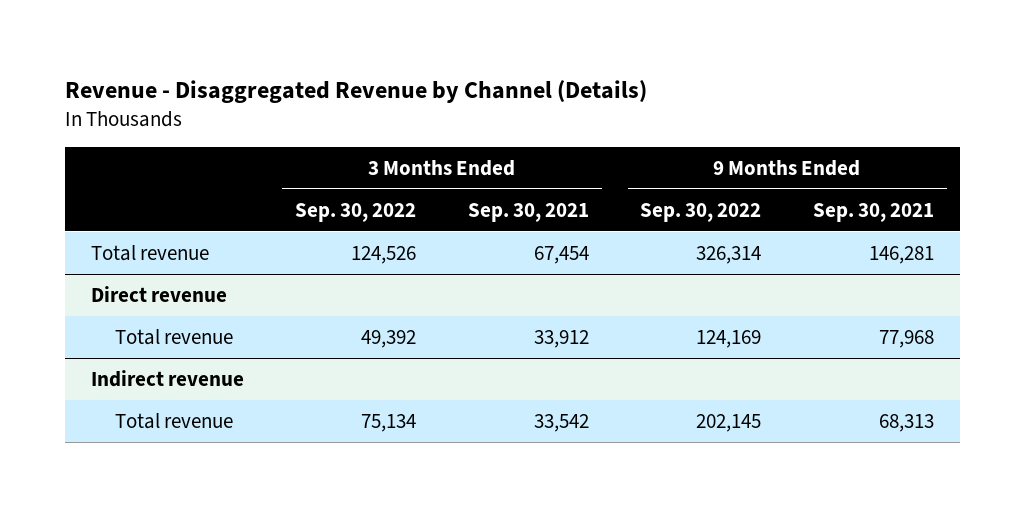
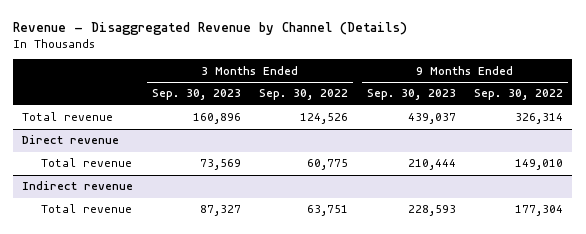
- | 3 Months Ended Sep. 30, 2022 | 3 Months Ended Sep. 30, 2021 | 9 Months Ended Sep. 30, 2022 | 9 Months Ended Sep. 30, 2021
+ | 3 Months Ended Sep. 30, 2023 | 3 Months Ended Sep. 30, 2022 | 9 Months Ended Sep. 30, 2023 | 9 Months Ended Sep. 30, 2022
@ Direct revenue
- Total revenue | 49,392 | 33,912 | 124,169 | 77,968
+ Total revenue | 73,569 | 60,775 | 210,444 | 149,010
@ Indirect revenue
- Total revenue | 75,134 | 33,542 | 202,145 | 68,313
+ Total revenue | 87,327 | 63,751 | 228,593 | 177,304

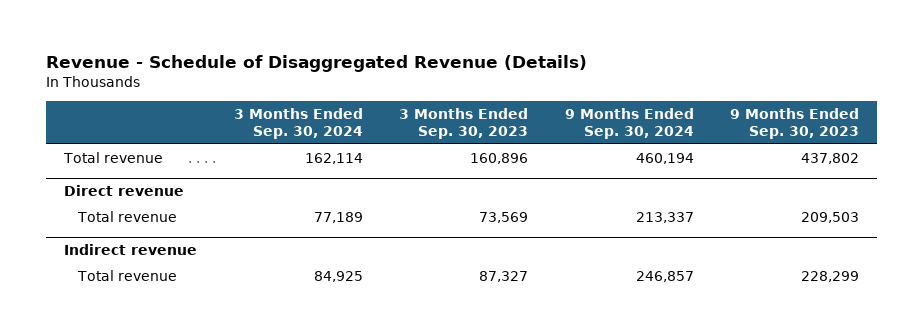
- Revenue - Disaggregated Revenue by Channel (Details)
+ Revenue - Schedule of Disaggregated Revenue (Details)
- | 3 Months Ended Sep. 30, 2023 | 3 Months Ended Sep. 30, 2022 | 9 Months Ended Sep. 30, 2023 | 9 Months Ended Sep. 30, 2022
+ | 3 Months Ended Sep. 30, 2024 | 3 Months Ended Sep. 30, 2023 | 9 Months Ended Sep. 30, 2024 | 9 Months Ended Sep. 30, 2023
- Total revenue | 160,896 | 124,526 | 439,037 | 326,314
+ Total revenue | 162,114 | 160,896 | 460,194 | 437,802
@ Direct revenue
- Total revenue | 73,569 | 60,775 | 210,444 | 149,010
+ Total revenue | 77,189 | 73,569 | 213,337 | 209,503
@ Indirect revenue
- Total revenue | 87,327 | 63,751 | 228,593 | 177,304
+ Total revenue | 84,925 | 87,327 | 246,857 | 228,299

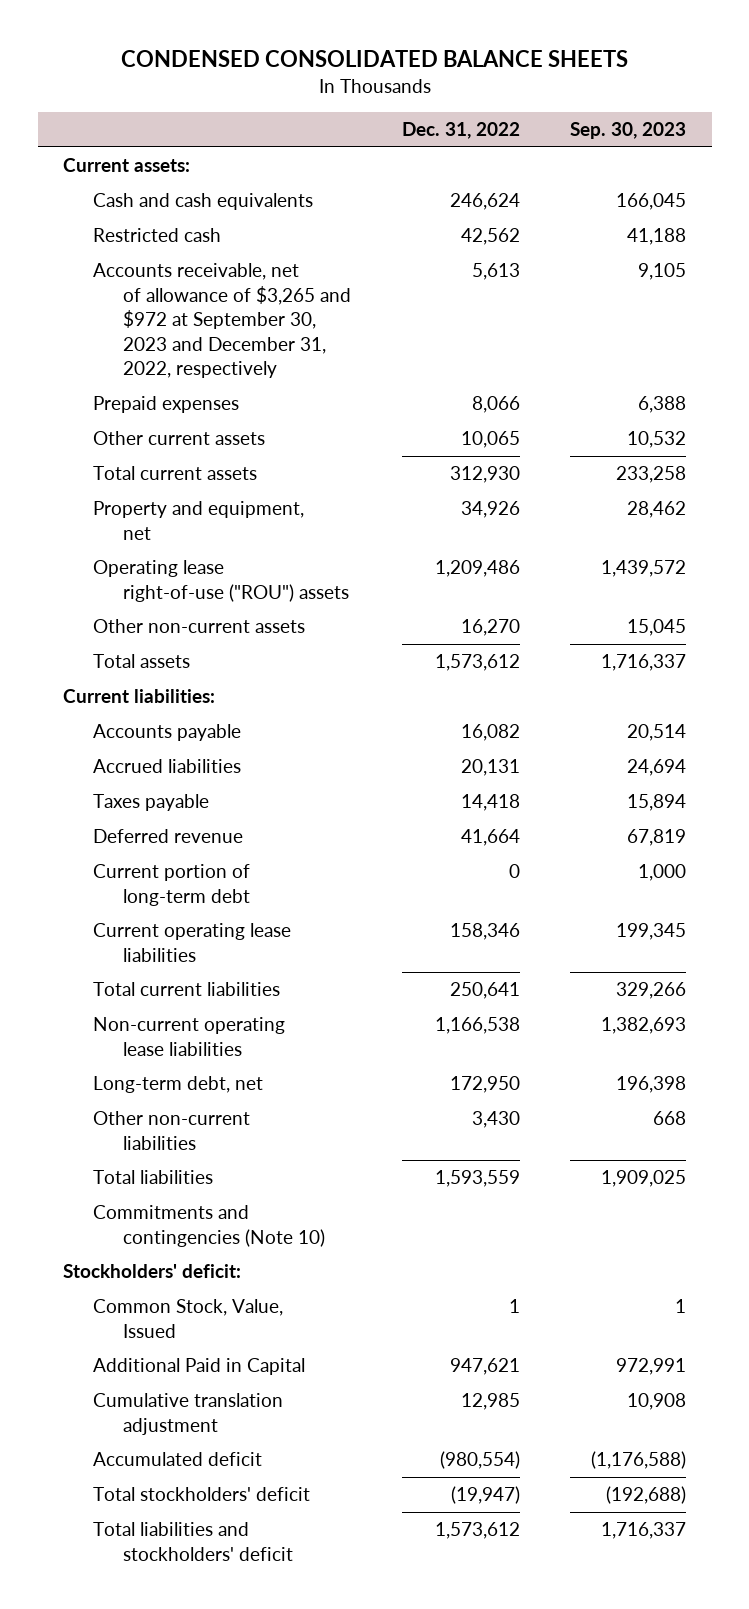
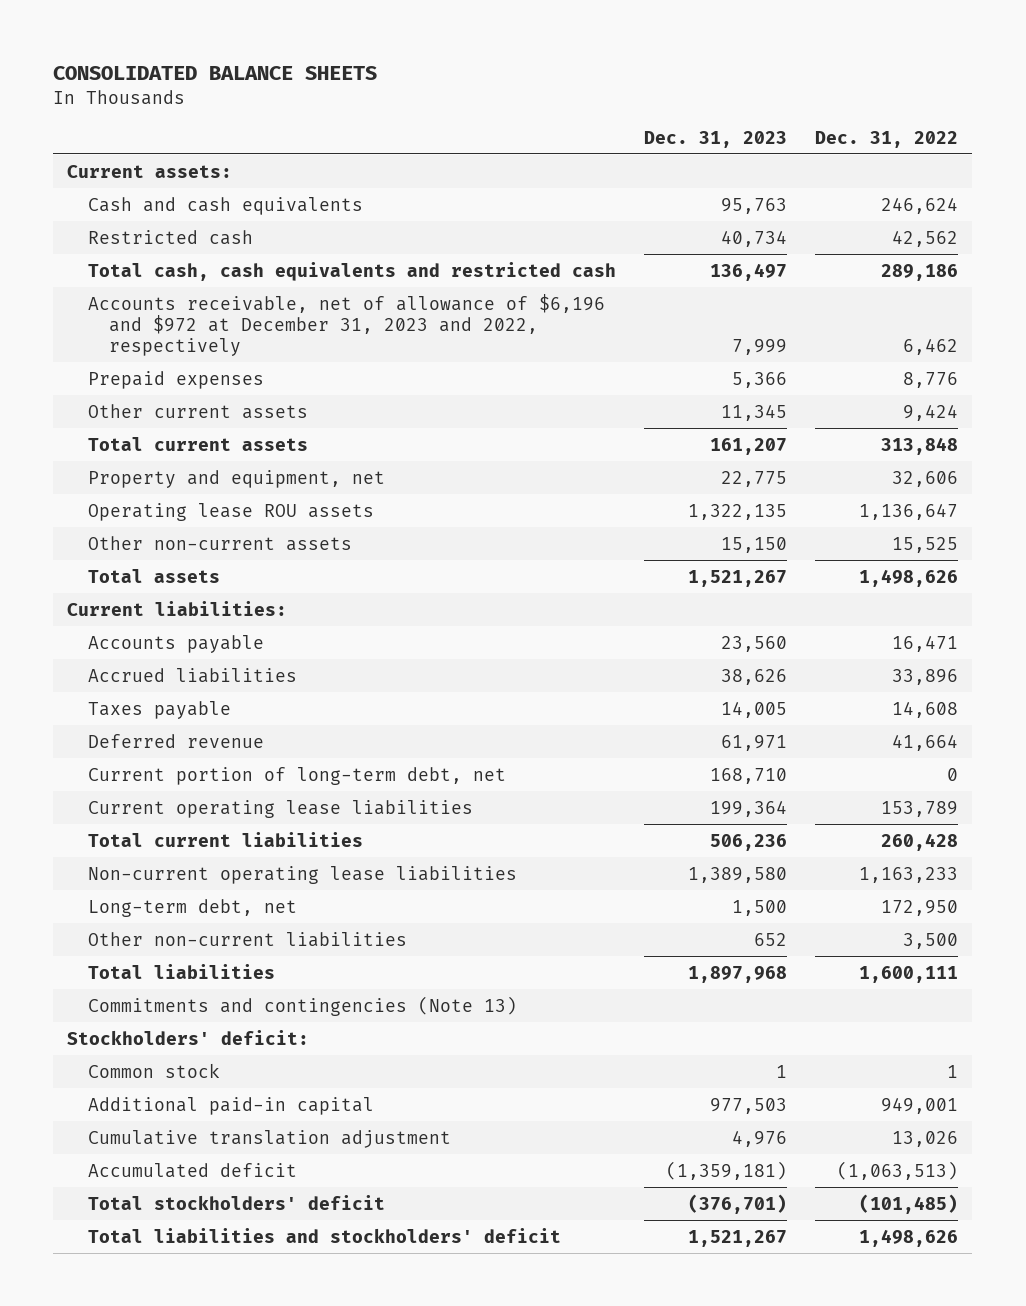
- CONDENSED CONSOLIDATED BALANCE SHEETS
+ CONSOLIDATED BALANCE SHEETS
- | Dec. 31, 2022 | Sep. 30, 2023
+ | Dec. 31, 2023 | Dec. 31, 2022
- Accounts receivable, net of allowance of $3,265 and $972 at September 30, 2023 and December 31, 2022, respectively | 5,613 | 9,105
- Prepaid expenses | 8,066 | 6,388
- Other current assets | 10,065 | 10,532
- Total current assets | 312,930 | 233,258
- Property and equipment, net | 34,926 | 28,462
- Operating lease right-of-use ("ROU") assets | 1,209,486 | 1,439,572
- Other non-current assets | 16,270 | 15,045
- Total assets | 1,573,612 | 1,716,337
+ Total cash, cash equivalents and restricted cash | 136,497 | 289,186
+ Accounts receivable, net of allowance of $6,196 and $972 at December 31, 2023 and 2022, respectively | 7,999 | 6,462
+ Prepaid expenses | 5,366 | 8,776
+ Other current assets | 11,345 | 9,424
+ Total current assets | 161,207 | 313,848
+ Property and equipment, net | 22,775 | 32,606
+ Operating lease ROU assets | 1,322,135 | 1,136,647
+ Other non-current assets | 15,150 | 15,525
+ Total assets | 1,521,267 | 1,498,626
- Accounts payable | 16,082 | 20,514
- Accrued liabilities | 20,131 | 24,694
- Taxes payable | 14,418 | 15,894
+ Accounts payable | 23,560 | 16,471
+ Accrued liabilities | 38,626 | 33,896
+ Taxes payable | 14,005 | 14,608
- Current portion of long-term debt | 0 | 1,000
- Current operating lease liabilities | 158,346 | 199,345
- Total current liabilities | 250,641 | 329,266
- Non-current operating lease liabilities | 1,166,538 | 1,382,693
+ Current portion of long-term debt, net | 168,710 | 0
+ Current operating lease liabilities | 199,364 | 153,789
+ Total current liabilities | 506,236 | 260,428
+ Non-current operating lease liabilities | 1,389,580 | 1,163,233
- Other non-current liabilities | 3,430 | 668
- Total liabilities | 1,593,559 | 1,909,025
- Commitments and contingencies (Note 10)
+ Other non-current liabilities | 652 | 3,500
+ Total liabilities | 1,897,968 | 1,600,111
+ Commitments and contingencies (Note 13)
- Common Stock, Value, Issued | 1 | 1
- Additional Paid in Capital | 947,621 | 972,991
- Cumulative translation adjustment | 12,985 | 10,908
- Accumulated deficit | (980,554) | (1,176,588)
- Total stockholders' deficit | (19,947) | (192,688)
- Total liabilities and stockholders' deficit | 1,573,612 | 1,716,337
+ Common stock | 1 | 1
+ Additional paid-in capital | 977,503 | 949,001
+ Cumulative translation adjustment | 4,976 | 13,026
+ Accumulated deficit | (1,359,181) | (1,063,513)
+ Total stockholders' deficit | (376,701) | (101,485)
+ Total liabilities and stockholders' deficit | 1,521,267 | 1,498,626

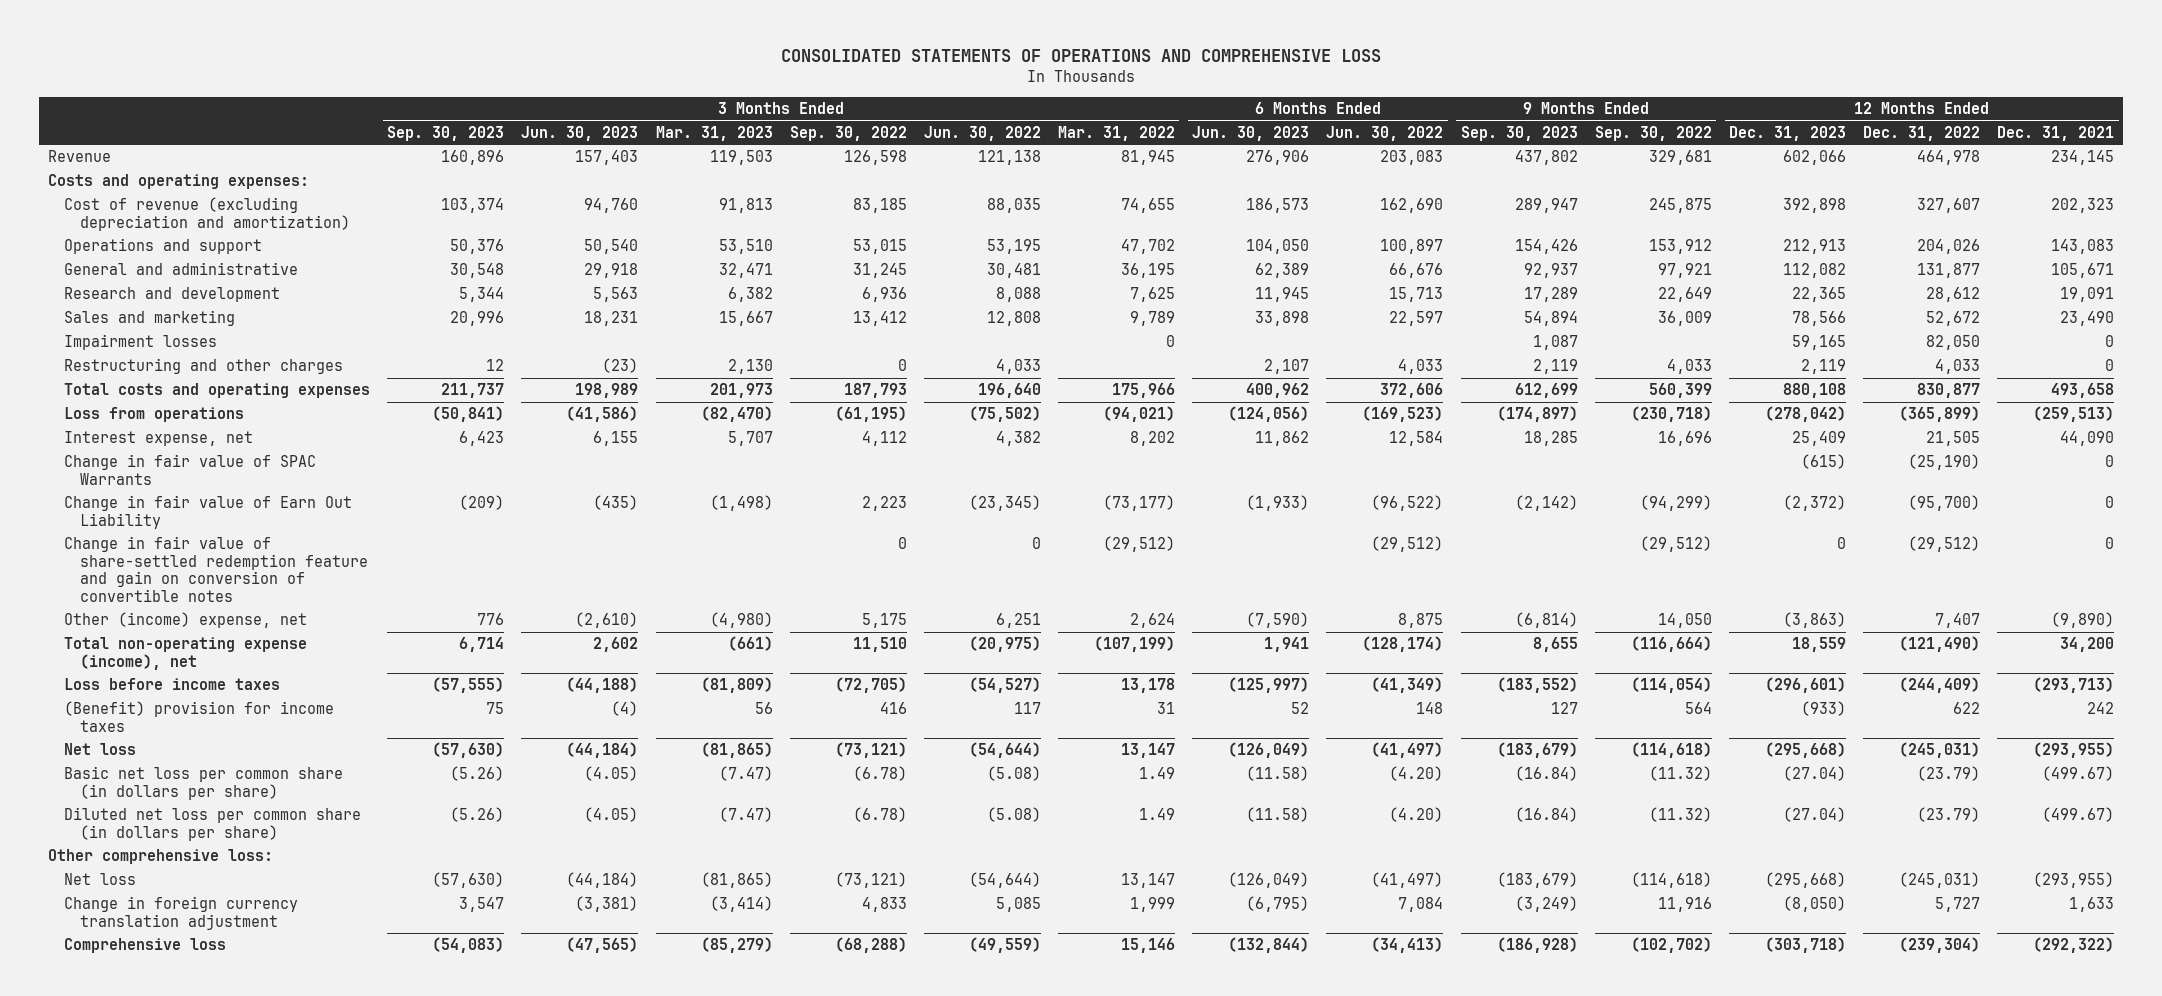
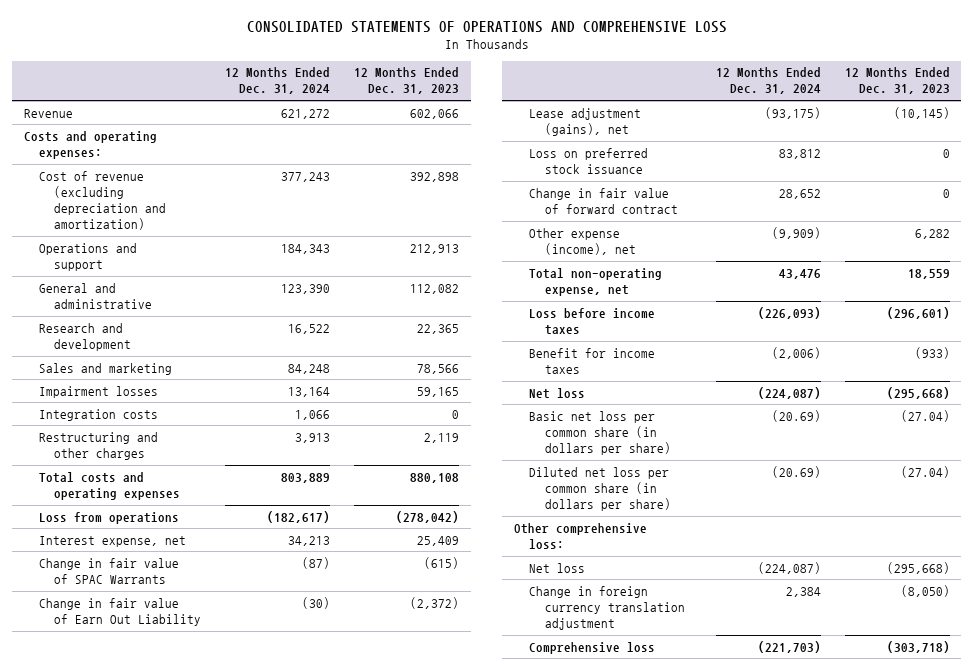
- | 3 Months Ended Sep. 30, 2023 | 3 Months Ended Jun. 30, 2023 | 3 Months Ended Mar. 31, 2023 | 3 Months Ended Sep. 30, 2022 | 3 Months Ended Jun. 30, 2022 | 3 Months Ended Mar. 31, 2022 | 6 Months Ended Jun. 30, 2023 | 6 Months Ended Jun. 30, 2022 | 9 Months Ended Sep. 30, 2023 | 9 Months Ended Sep. 30, 2022 | 12 Months Ended Dec. 31, 2023 | 12 Months Ended Dec. 31, 2022 | 12 Months Ended Dec. 31, 2021
+ | 12 Months Ended Dec. 31, 2024 | 12 Months Ended Dec. 31, 2023
+ Integration costs | 1,066 | 0
- Change in fair value of share-settled redemption feature and gain on conversion of convertible notes | | | | 0 | 0 | (29,512) | | (29,512) | | (29,512) | 0 | (29,512) | 0
- Other (income) expense, net | 776 | (2,610) | (4,980) | 5,175 | 6,251 | 2,624 | (7,590) | 8,875 | (6,814) | 14,050 | (3,863) | 7,407 | (9,890)
- Total non-operating expense (income), net | 6,714 | 2,602 | (661) | 11,510 | (20,975) | (107,199) | 1,941 | (128,174) | 8,655 | (116,664) | 18,559 | (121,490) | 34,200
+ Lease adjustment (gains), net | (93,175) | (10,145)
+ Loss on preferred stock issuance | 83,812 | 0
+ Change in fair value of forward contract | 28,652 | 0
+ Other expense (income), net | (9,909) | 6,282
+ Total non-operating expense, net | 43,476 | 18,559
- (Benefit) provision for income taxes | 75 | (4) | 56 | 416 | 117 | 31 | 52 | 148 | 127 | 564 | (933) | 622 | 242
+ Benefit for income taxes | (2,006) | (933)

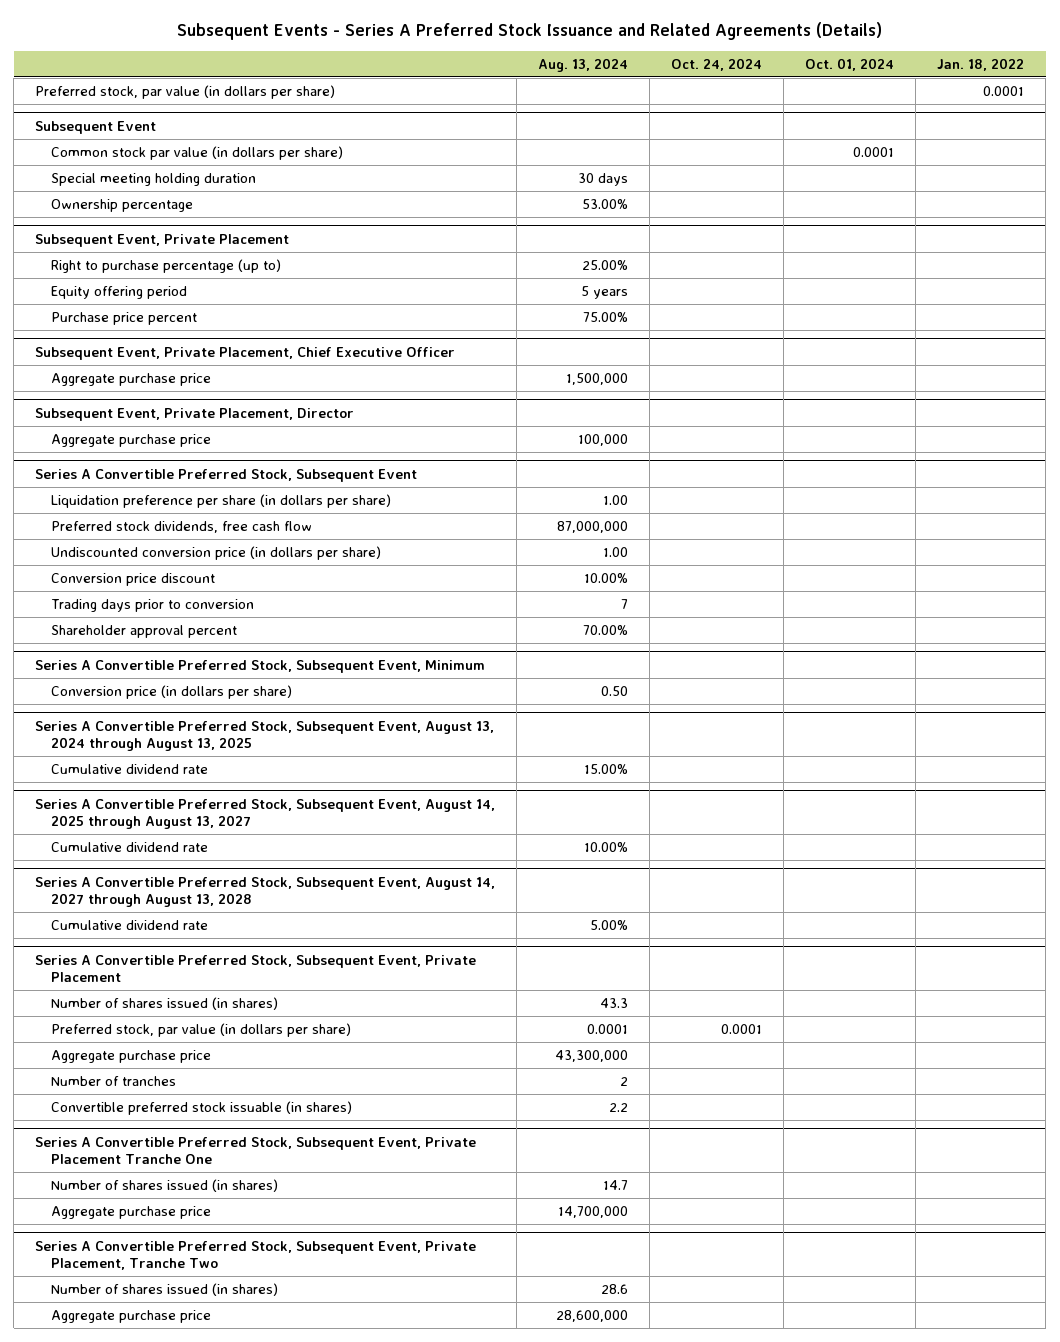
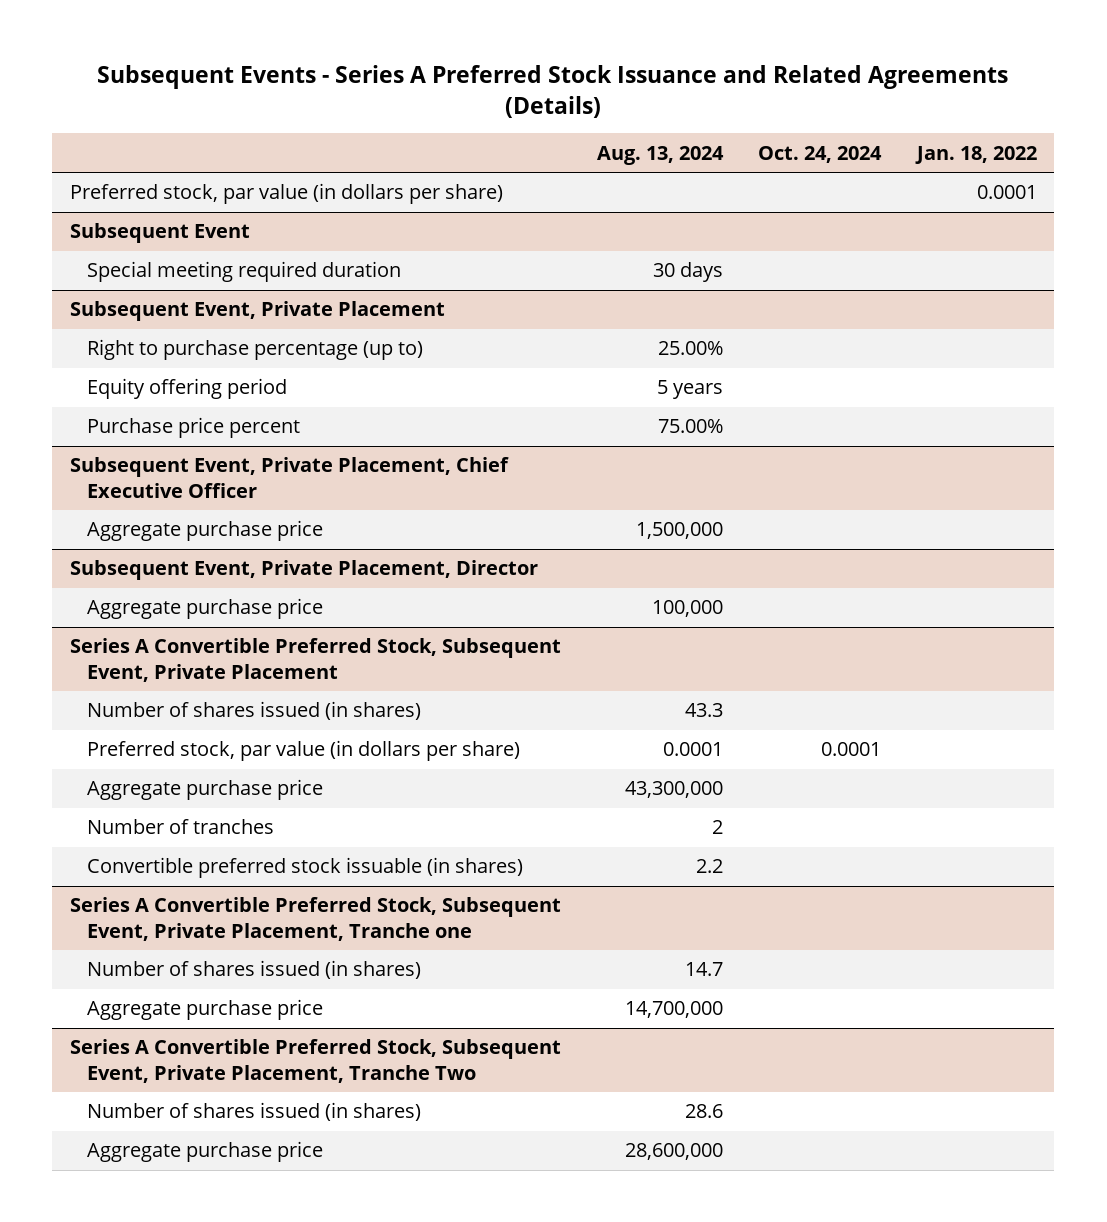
- | Aug. 13, 2024 | Oct. 24, 2024 | Oct. 01, 2024 | Jan. 18, 2022
+ | Aug. 13, 2024 | Oct. 24, 2024 | Jan. 18, 2022
@ Subsequent Event
- Common stock par value (in dollars per share) | | | 0.0001 |
- Special meeting holding duration | 30 days | | |
- Ownership percentage | 53.00% | | |
+ Special meeting required duration | 30 days | |
- Series A Convertible Preferred Stock, Subsequent Event
- Liquidation preference per share (in dollars per share) | 1.00 | | |
- Preferred stock dividends, free cash flow | 87,000,000 | | |
- Undiscounted conversion price (in dollars per share) | 1.00 | | |
- Conversion price discount | 10.00% | | |
- Trading days prior to conversion | 7 | | |
- Shareholder approval percent | 70.00% | | |
- Series A Convertible Preferred Stock, Subsequent Event, Minimum
- Conversion price (in dollars per share) | 0.50 | | |
- Series A Convertible Preferred Stock, Subsequent Event, August 13, 2024 through August 13, 2025
- Cumulative dividend rate | 15.00% | | |
- Series A Convertible Preferred Stock, Subsequent Event, August 14, 2025 through August 13, 2027
- Cumulative dividend rate | 10.00% | | |
- Series A Convertible Preferred Stock, Subsequent Event, August 14, 2027 through August 13, 2028
- Cumulative dividend rate | 5.00% | | |
- Series A Convertible Preferred Stock, Subsequent Event, Private Placement Tranche One
+ Series A Convertible Preferred Stock, Subsequent Event, Private Placement, Tranche one

